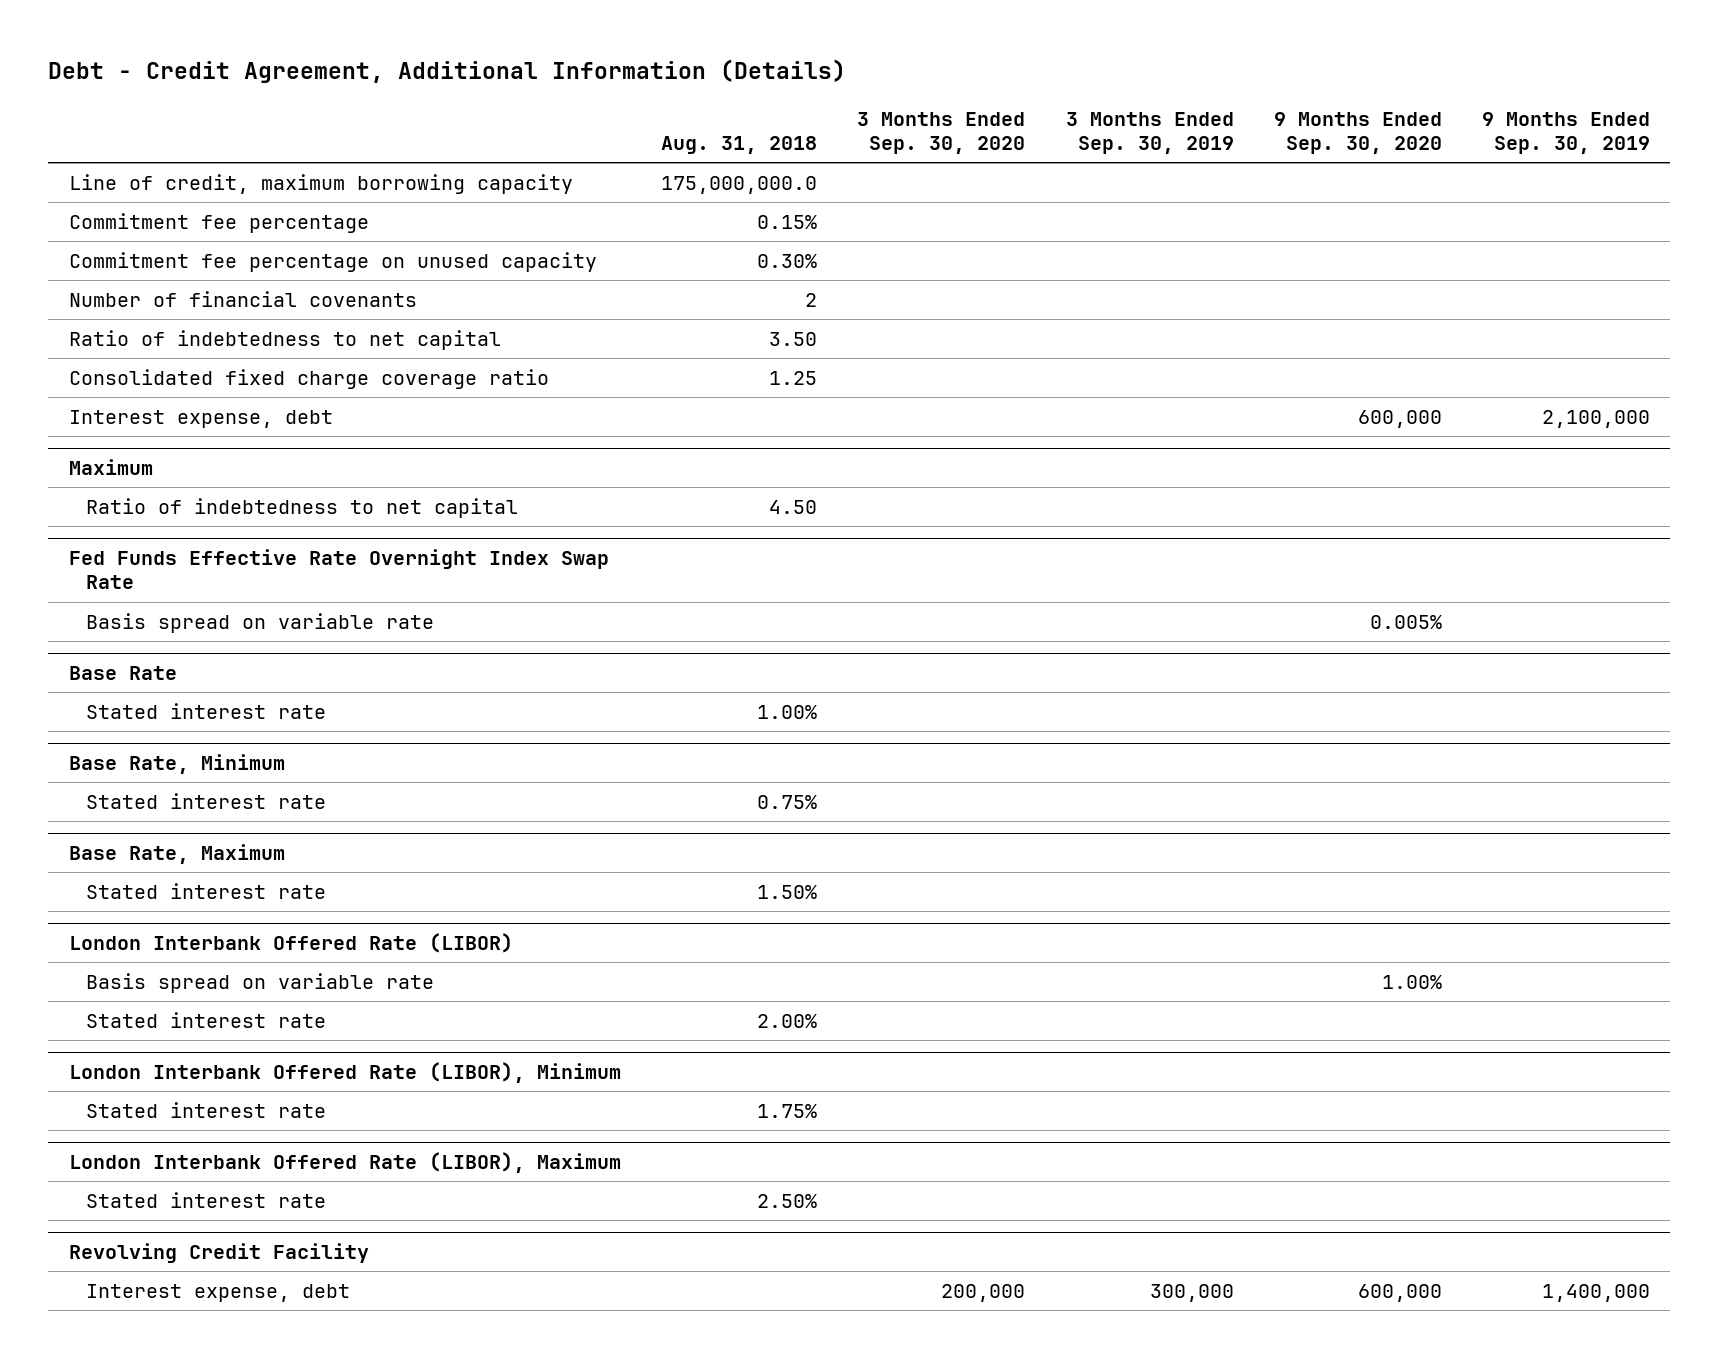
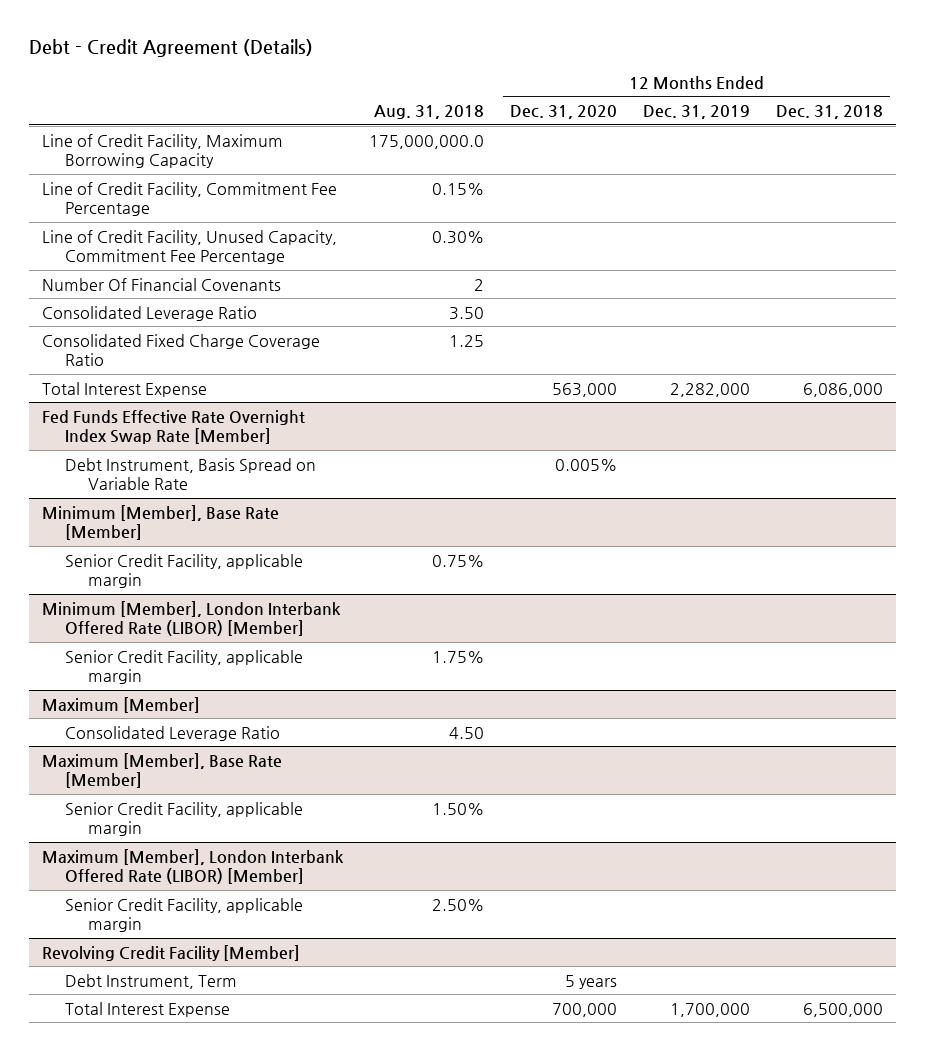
- Debt - Credit Agreement, Additional Information (Details)
+ Debt - Credit Agreement (Details)
- | Aug. 31, 2018 | 3 Months Ended Sep. 30, 2020 | 3 Months Ended Sep. 30, 2019 | 9 Months Ended Sep. 30, 2020 | 9 Months Ended Sep. 30, 2019
+ | Aug. 31, 2018 | 12 Months Ended Dec. 31, 2020 | 12 Months Ended Dec. 31, 2019 | 12 Months Ended Dec. 31, 2018
- Line of credit, maximum borrowing capacity | 175,000,000.0 | | | |
- Commitment fee percentage | 0.15% | | | |
- Commitment fee percentage on unused capacity | 0.30% | | | |
- Number of financial covenants | 2 | | | |
- Ratio of indebtedness to net capital | 3.50 | | | |
- Consolidated fixed charge coverage ratio | 1.25 | | | |
- Interest expense, debt | | | | 600,000 | 2,100,000
- Maximum
- Ratio of indebtedness to net capital | 4.50 | | | |
- Fed Funds Effective Rate Overnight Index Swap Rate
- Basis spread on variable rate | | | | 0.005% |
- Base Rate
- Stated interest rate | 1.00% | | | |
- Base Rate, Minimum
- Stated interest rate | 0.75% | | | |
- Base Rate, Maximum
- Stated interest rate | 1.50% | | | |
- London Interbank Offered Rate (LIBOR)
- Basis spread on variable rate | | | | 1.00% |
- Stated interest rate | 2.00% | | | |
- London Interbank Offered Rate (LIBOR), Minimum
- Stated interest rate | 1.75% | | | |
- London Interbank Offered Rate (LIBOR), Maximum
- Stated interest rate | 2.50% | | | |
- Revolving Credit Facility
- Interest expense, debt | | 200,000 | 300,000 | 600,000 | 1,400,000
+ Line of Credit Facility, Maximum Borrowing Capacity | 175,000,000.0 | | |
+ Line of Credit Facility, Commitment Fee Percentage | 0.15% | | |
+ Line of Credit Facility, Unused Capacity, Commitment Fee Percentage | 0.30% | | |
+ Number Of Financial Covenants | 2 | | |
+ Consolidated Leverage Ratio | 3.50 | | |
+ Consolidated Fixed Charge Coverage Ratio | 1.25 | | |
+ Total Interest Expense | | 563,000 | 2,282,000 | 6,086,000
+ Fed Funds Effective Rate Overnight Index Swap Rate [Member]
+ Debt Instrument, Basis Spread on Variable Rate | | 0.005% | |
+ Minimum [Member], Base Rate [Member]
+ Senior Credit Facility, applicable margin | 0.75% | | |
+ Minimum [Member], London Interbank Offered Rate (LIBOR) [Member]
+ Senior Credit Facility, applicable margin | 1.75% | | |
+ Maximum [Member]
+ Consolidated Leverage Ratio | 4.50 | | |
+ Maximum [Member], Base Rate [Member]
+ Senior Credit Facility, applicable margin | 1.50% | | |
+ Maximum [Member], London Interbank Offered Rate (LIBOR) [Member]
+ Senior Credit Facility, applicable margin | 2.50% | | |
+ Revolving Credit Facility [Member]
+ Debt Instrument, Term | | 5 years | |
+ Total Interest Expense | | 700,000 | 1,700,000 | 6,500,000

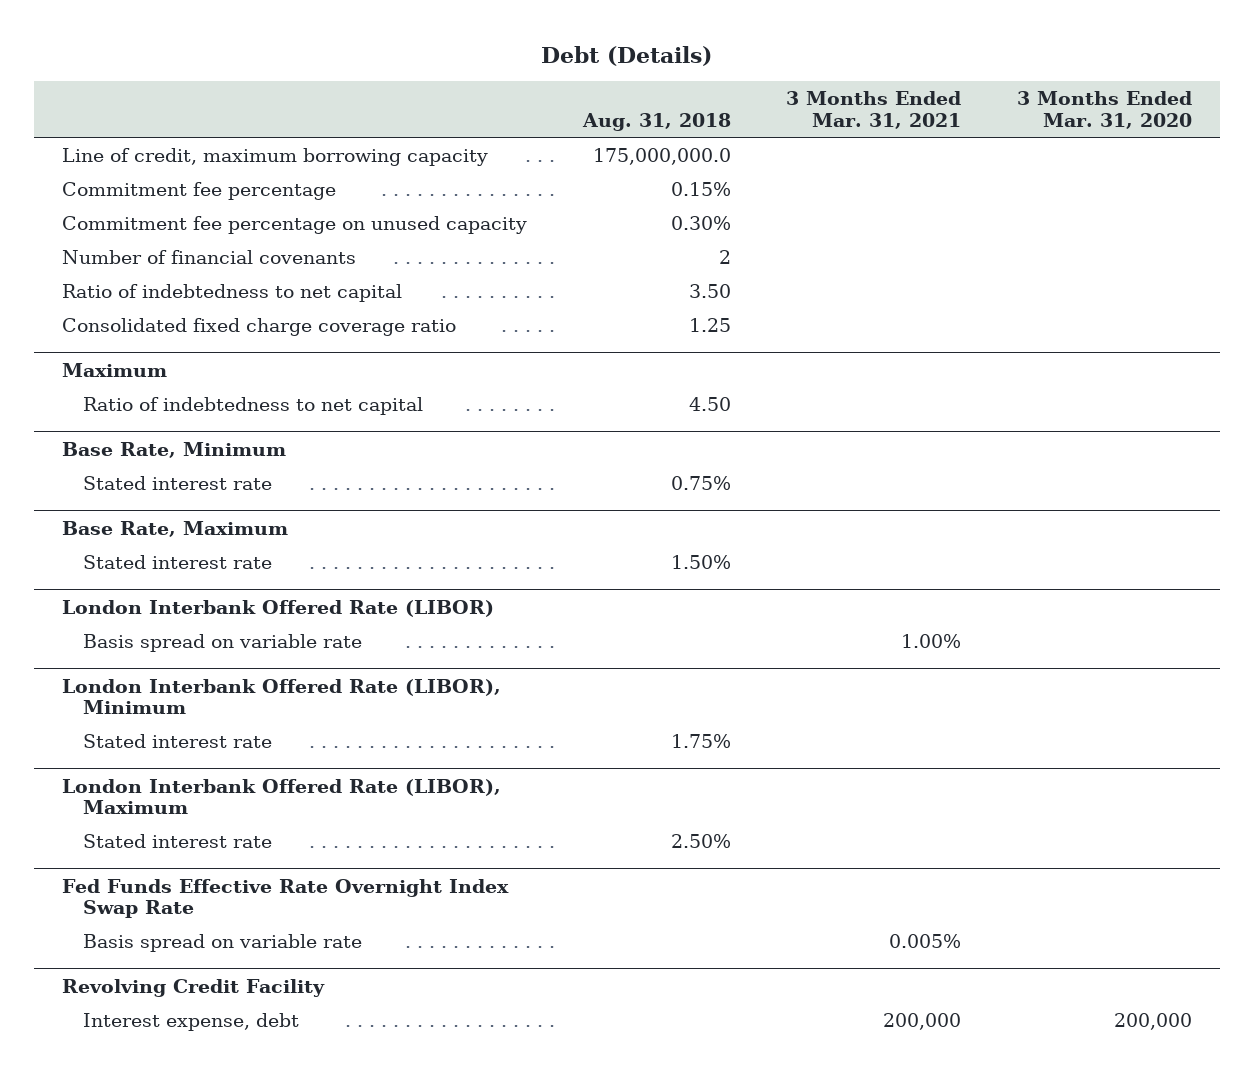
- Debt - Credit Agreement (Details)
+ Debt (Details)
- | Aug. 31, 2018 | 12 Months Ended Dec. 31, 2020 | 12 Months Ended Dec. 31, 2019 | 12 Months Ended Dec. 31, 2018
+ | Aug. 31, 2018 | 3 Months Ended Mar. 31, 2021 | 3 Months Ended Mar. 31, 2020
- Line of Credit Facility, Maximum Borrowing Capacity | 175,000,000.0 | | |
- Line of Credit Facility, Commitment Fee Percentage | 0.15% | | |
- Line of Credit Facility, Unused Capacity, Commitment Fee Percentage | 0.30% | | |
- Number Of Financial Covenants | 2 | | |
- Consolidated Leverage Ratio | 3.50 | | |
- Consolidated Fixed Charge Coverage Ratio | 1.25 | | |
- Total Interest Expense | | 563,000 | 2,282,000 | 6,086,000
- Fed Funds Effective Rate Overnight Index Swap Rate [Member]
- Debt Instrument, Basis Spread on Variable Rate | | 0.005% | |
- Minimum [Member], Base Rate [Member]
- Senior Credit Facility, applicable margin | 0.75% | | |
- Minimum [Member], London Interbank Offered Rate (LIBOR) [Member]
- Senior Credit Facility, applicable margin | 1.75% | | |
- Maximum [Member]
- Consolidated Leverage Ratio | 4.50 | | |
- Maximum [Member], Base Rate [Member]
- Senior Credit Facility, applicable margin | 1.50% | | |
- Maximum [Member], London Interbank Offered Rate (LIBOR) [Member]
- Senior Credit Facility, applicable margin | 2.50% | | |
- Revolving Credit Facility [Member]
- Debt Instrument, Term | | 5 years | |
- Total Interest Expense | | 700,000 | 1,700,000 | 6,500,000
+ Line of credit, maximum borrowing capacity | 175,000,000.0 | |
+ Commitment fee percentage | 0.15% | |
+ Commitment fee percentage on unused capacity | 0.30% | |
+ Number of financial covenants | 2 | |
+ Ratio of indebtedness to net capital | 3.50 | |
+ Consolidated fixed charge coverage ratio | 1.25 | |
+ Maximum
+ Ratio of indebtedness to net capital | 4.50 | |
+ Base Rate, Minimum
+ Stated interest rate | 0.75% | |
+ Base Rate, Maximum
+ Stated interest rate | 1.50% | |
+ London Interbank Offered Rate (LIBOR)
+ Basis spread on variable rate | | 1.00% |
+ London Interbank Offered Rate (LIBOR), Minimum
+ Stated interest rate | 1.75% | |
+ London Interbank Offered Rate (LIBOR), Maximum
+ Stated interest rate | 2.50% | |
+ Fed Funds Effective Rate Overnight Index Swap Rate
+ Basis spread on variable rate | | 0.005% |
+ Revolving Credit Facility
+ Interest expense, debt | | 200,000 | 200,000

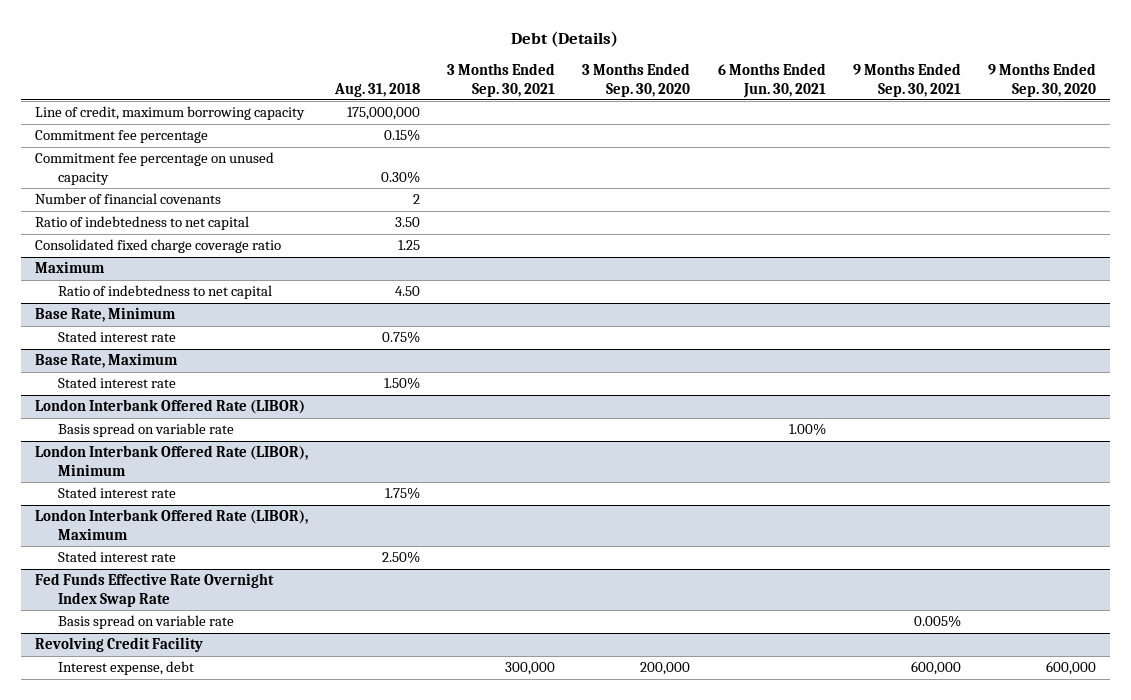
- | Aug. 31, 2018 | 3 Months Ended Mar. 31, 2021 | 3 Months Ended Mar. 31, 2020
+ | Aug. 31, 2018 | 3 Months Ended Sep. 30, 2021 | 3 Months Ended Sep. 30, 2020 | 6 Months Ended Jun. 30, 2021 | 9 Months Ended Sep. 30, 2021 | 9 Months Ended Sep. 30, 2020
- Line of credit, maximum borrowing capacity | 175,000,000.0 | |
+ Line of credit, maximum borrowing capacity | 175,000,000 | | | | |

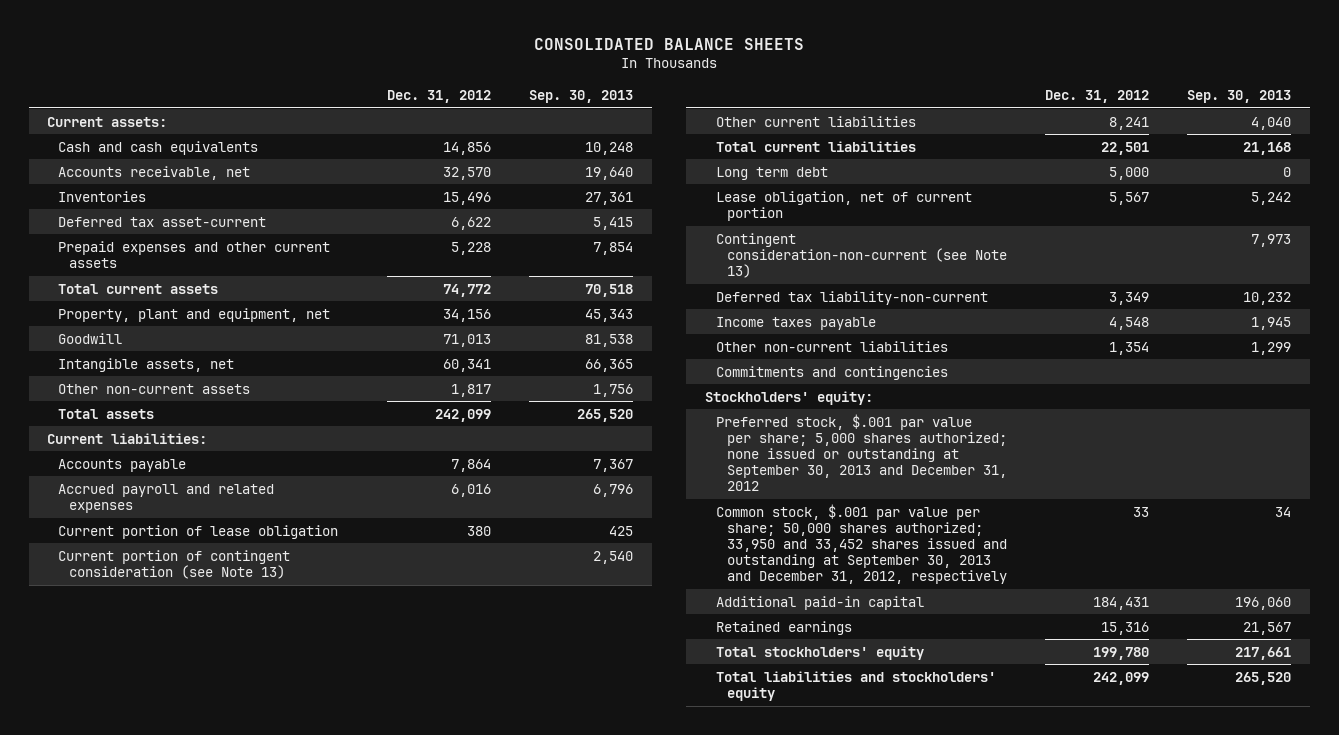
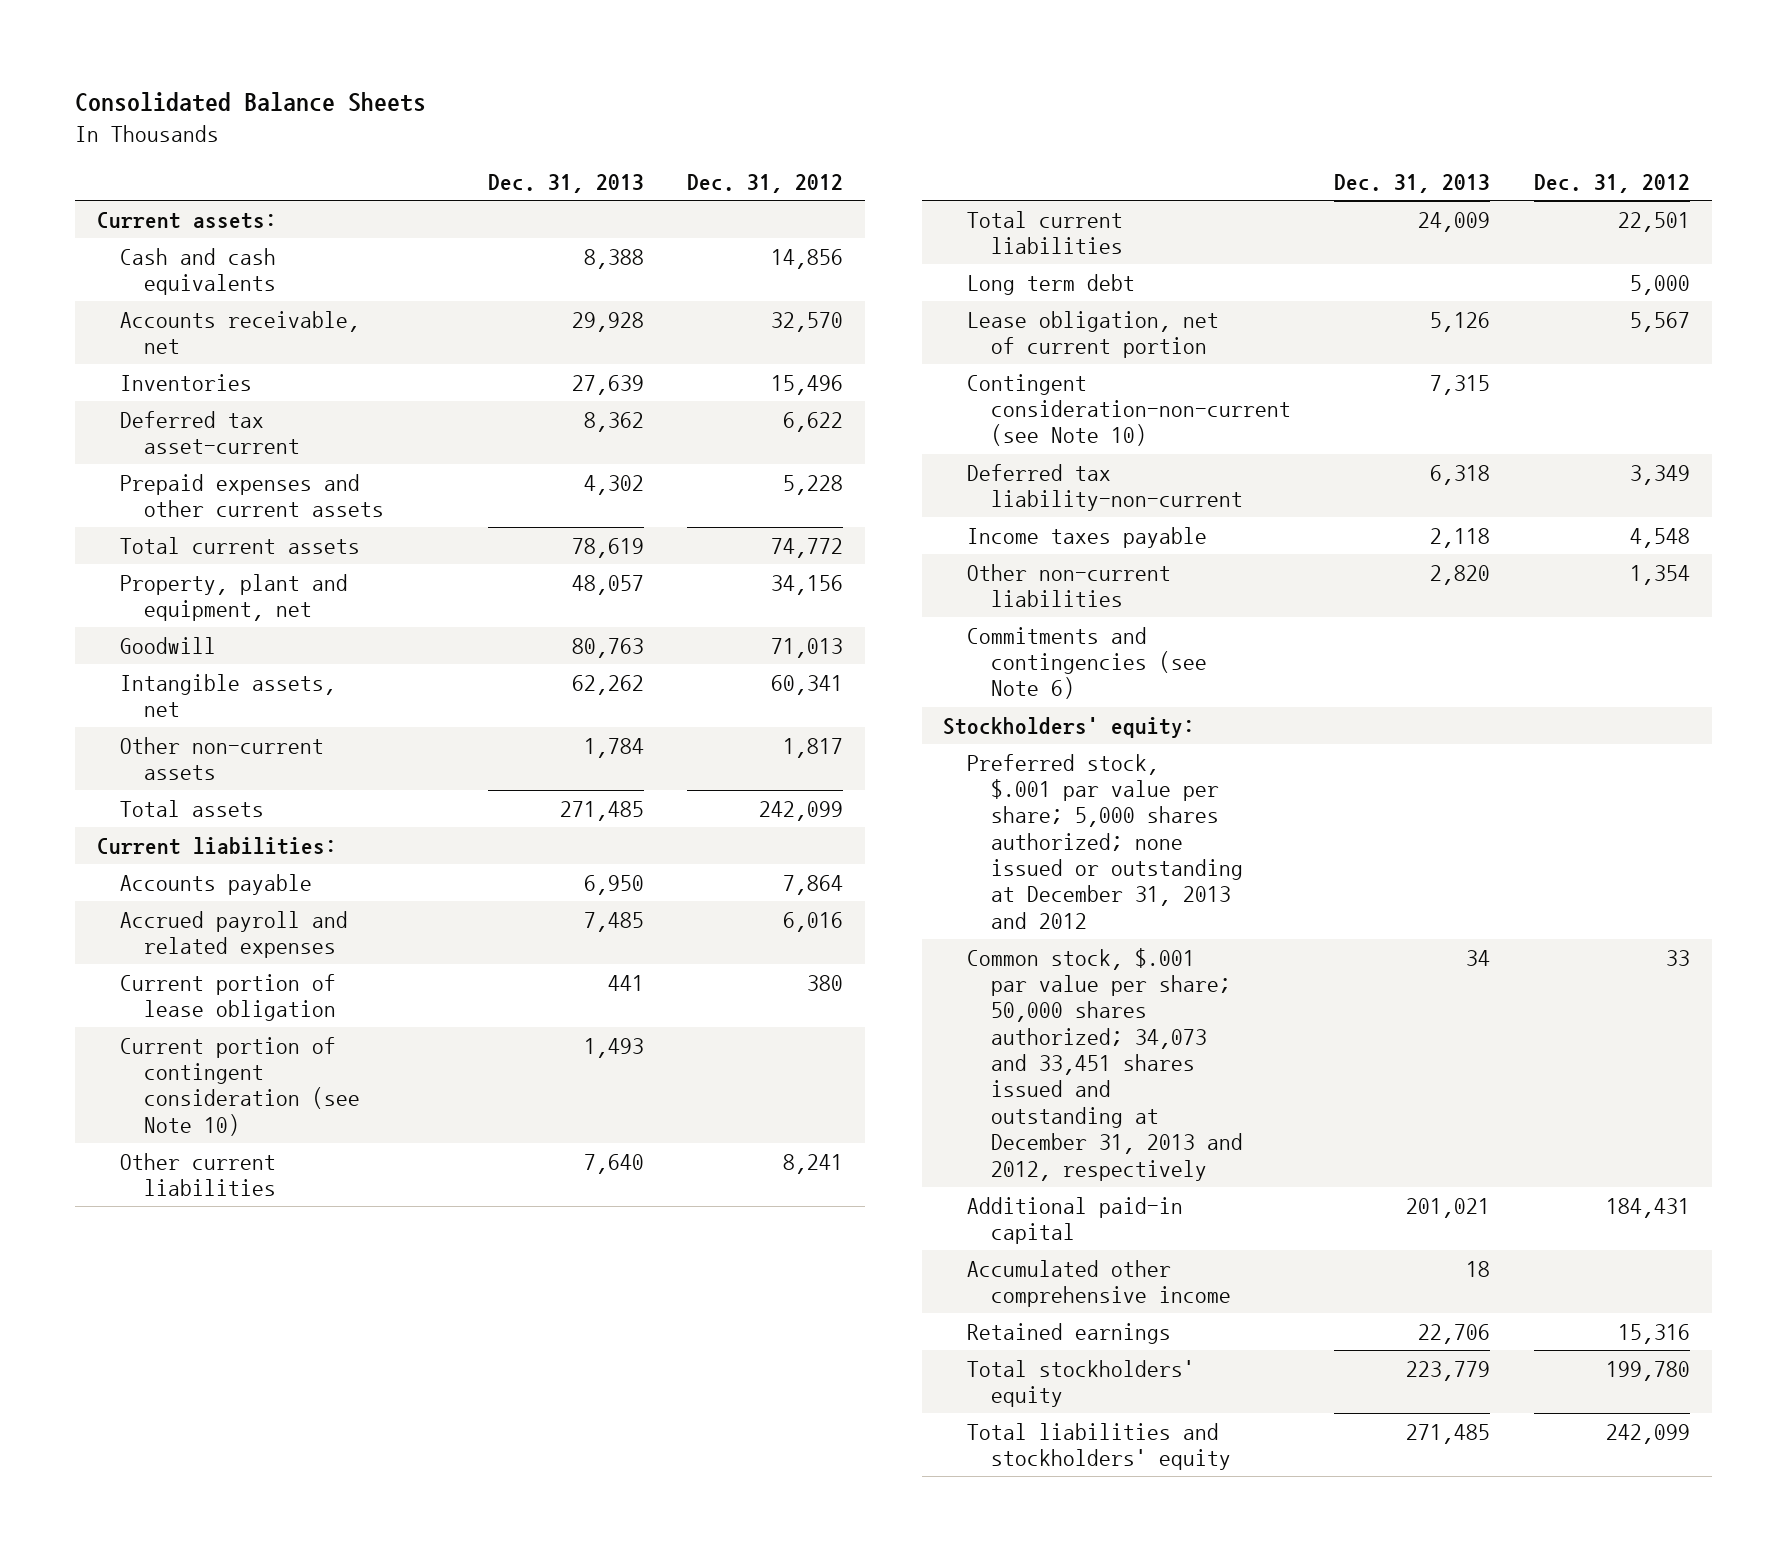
- CONSOLIDATED BALANCE SHEETS
+ Consolidated Balance Sheets
- | Dec. 31, 2012 | Sep. 30, 2013
+ | Dec. 31, 2013 | Dec. 31, 2012
- Current portion of contingent consideration (see Note 13) | | 2,540
+ Current portion of contingent consideration (see Note 10) | 1,493 |
- Contingent consideration-non-current (see Note 13) | | 7,973
+ Contingent consideration-non-current (see Note 10) | 7,315 |
- Commitments and contingencies
+ Commitments and contingencies (see Note 6)
- Preferred stock, $.001 par value per share; 5,000 shares authorized; none issued or outstanding at September 30, 2013 and December 31, 2012
- Common stock, $.001 par value per share; 50,000 shares authorized; 33,950 and 33,452 shares issued and outstanding at September 30, 2013 and December 31, 2012, respectively | 33 | 34
+ Preferred stock, $.001 par value per share; 5,000 shares authorized; none issued or outstanding at December 31, 2013 and 2012
+ Common stock, $.001 par value per share; 50,000 shares authorized; 34,073 and 33,451 shares issued and outstanding at December 31, 2013 and 2012, respectively | 34 | 33
+ Accumulated other comprehensive income | 18 |

